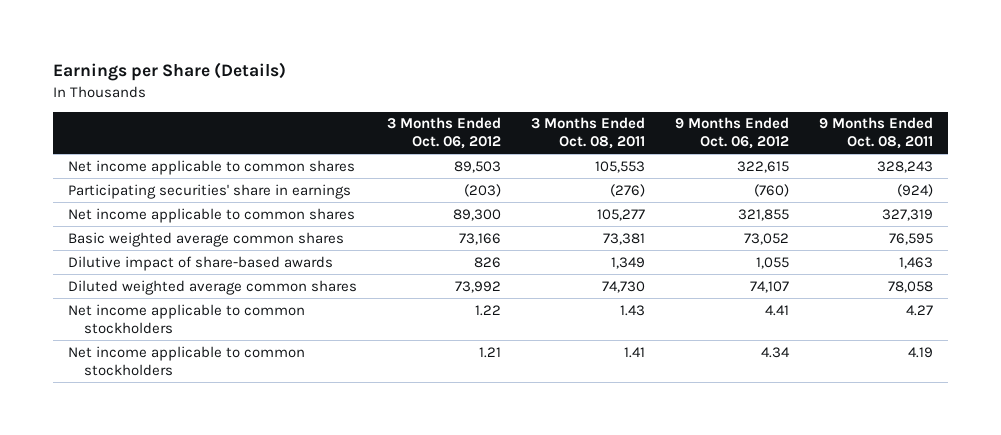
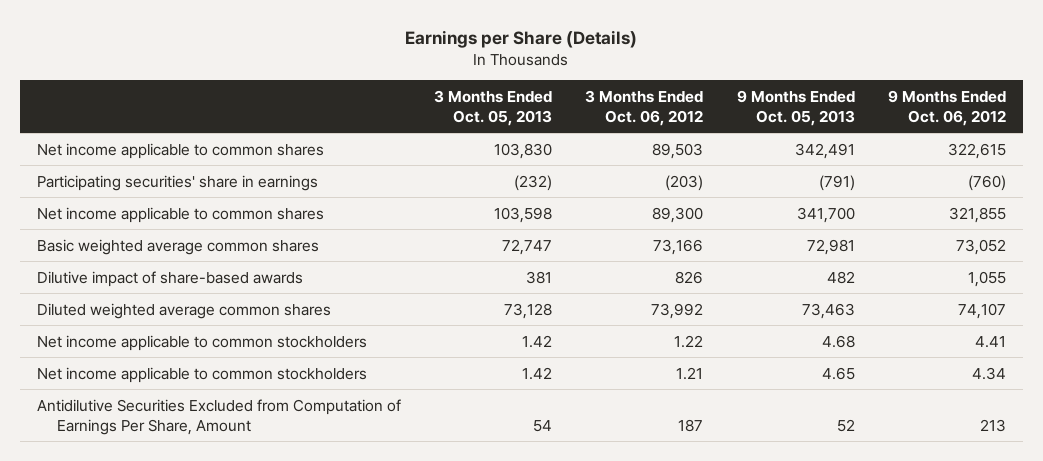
- | 3 Months Ended Oct. 06, 2012 | 3 Months Ended Oct. 08, 2011 | 9 Months Ended Oct. 06, 2012 | 9 Months Ended Oct. 08, 2011
+ | 3 Months Ended Oct. 05, 2013 | 3 Months Ended Oct. 06, 2012 | 9 Months Ended Oct. 05, 2013 | 9 Months Ended Oct. 06, 2012
+ Antidilutive Securities Excluded from Computation of Earnings Per Share, Amount | 54 | 187 | 52 | 213

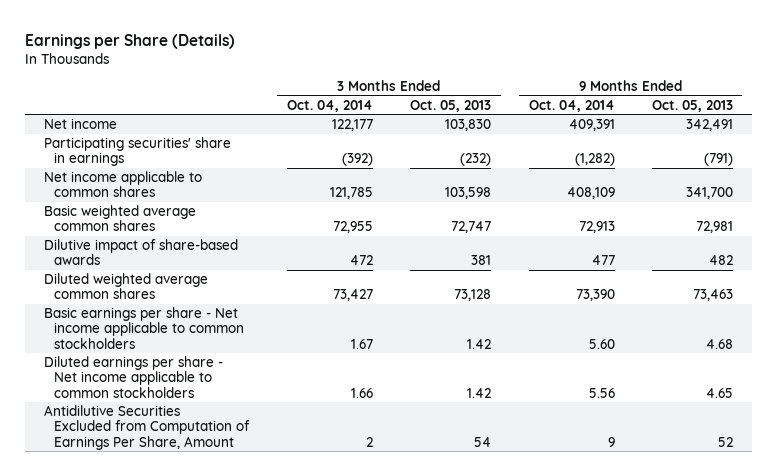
- | 3 Months Ended Oct. 05, 2013 | 3 Months Ended Oct. 06, 2012 | 9 Months Ended Oct. 05, 2013 | 9 Months Ended Oct. 06, 2012
+ | 3 Months Ended Oct. 04, 2014 | 3 Months Ended Oct. 05, 2013 | 9 Months Ended Oct. 04, 2014 | 9 Months Ended Oct. 05, 2013
- Net income applicable to common shares | 103,830 | 89,503 | 342,491 | 322,615
+ Net income | 122,177 | 103,830 | 409,391 | 342,491
- Net income applicable to common stockholders | 1.42 | 1.22 | 4.68 | 4.41
- Net income applicable to common stockholders | 1.42 | 1.21 | 4.65 | 4.34
+ Basic earnings per share - Net income applicable to common stockholders | 1.67 | 1.42 | 5.60 | 4.68
+ Diluted earnings per share - Net income applicable to common stockholders | 1.66 | 1.42 | 5.56 | 4.65

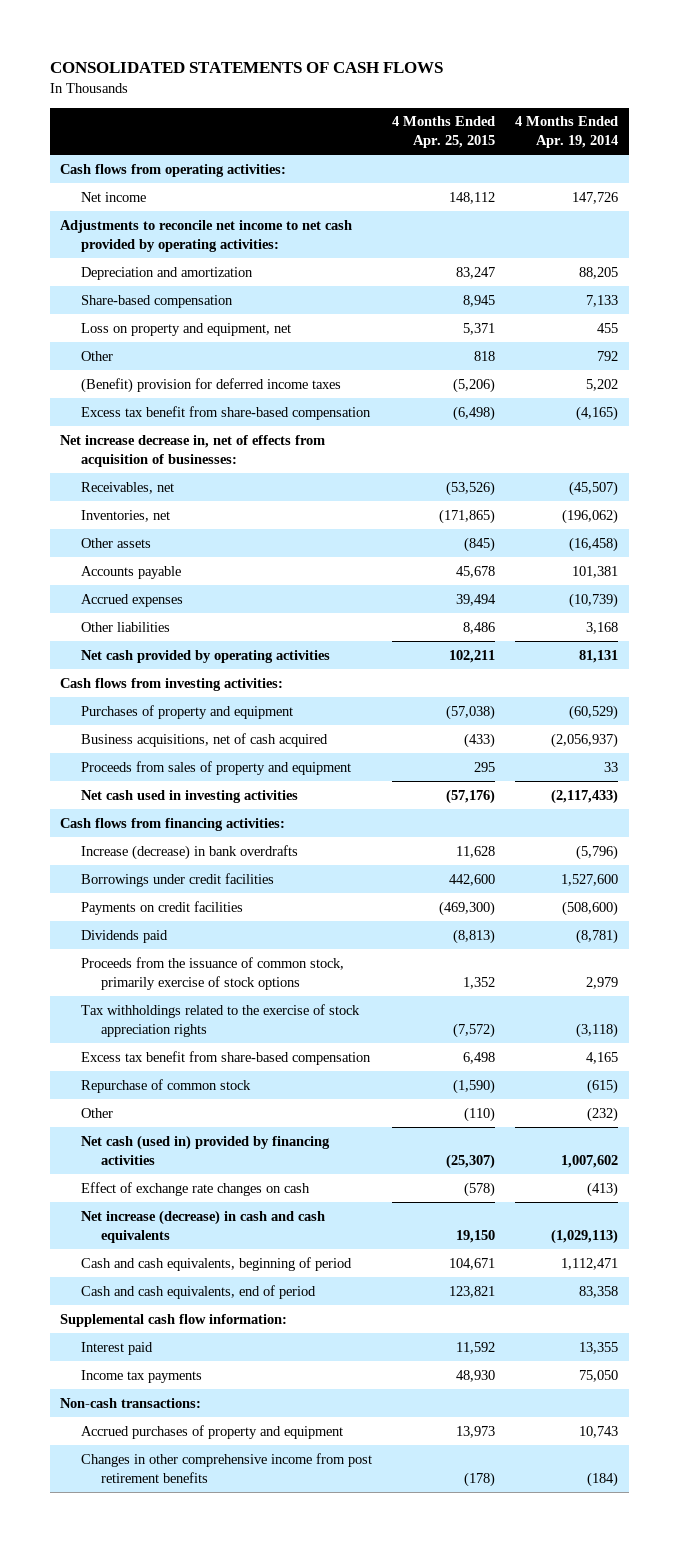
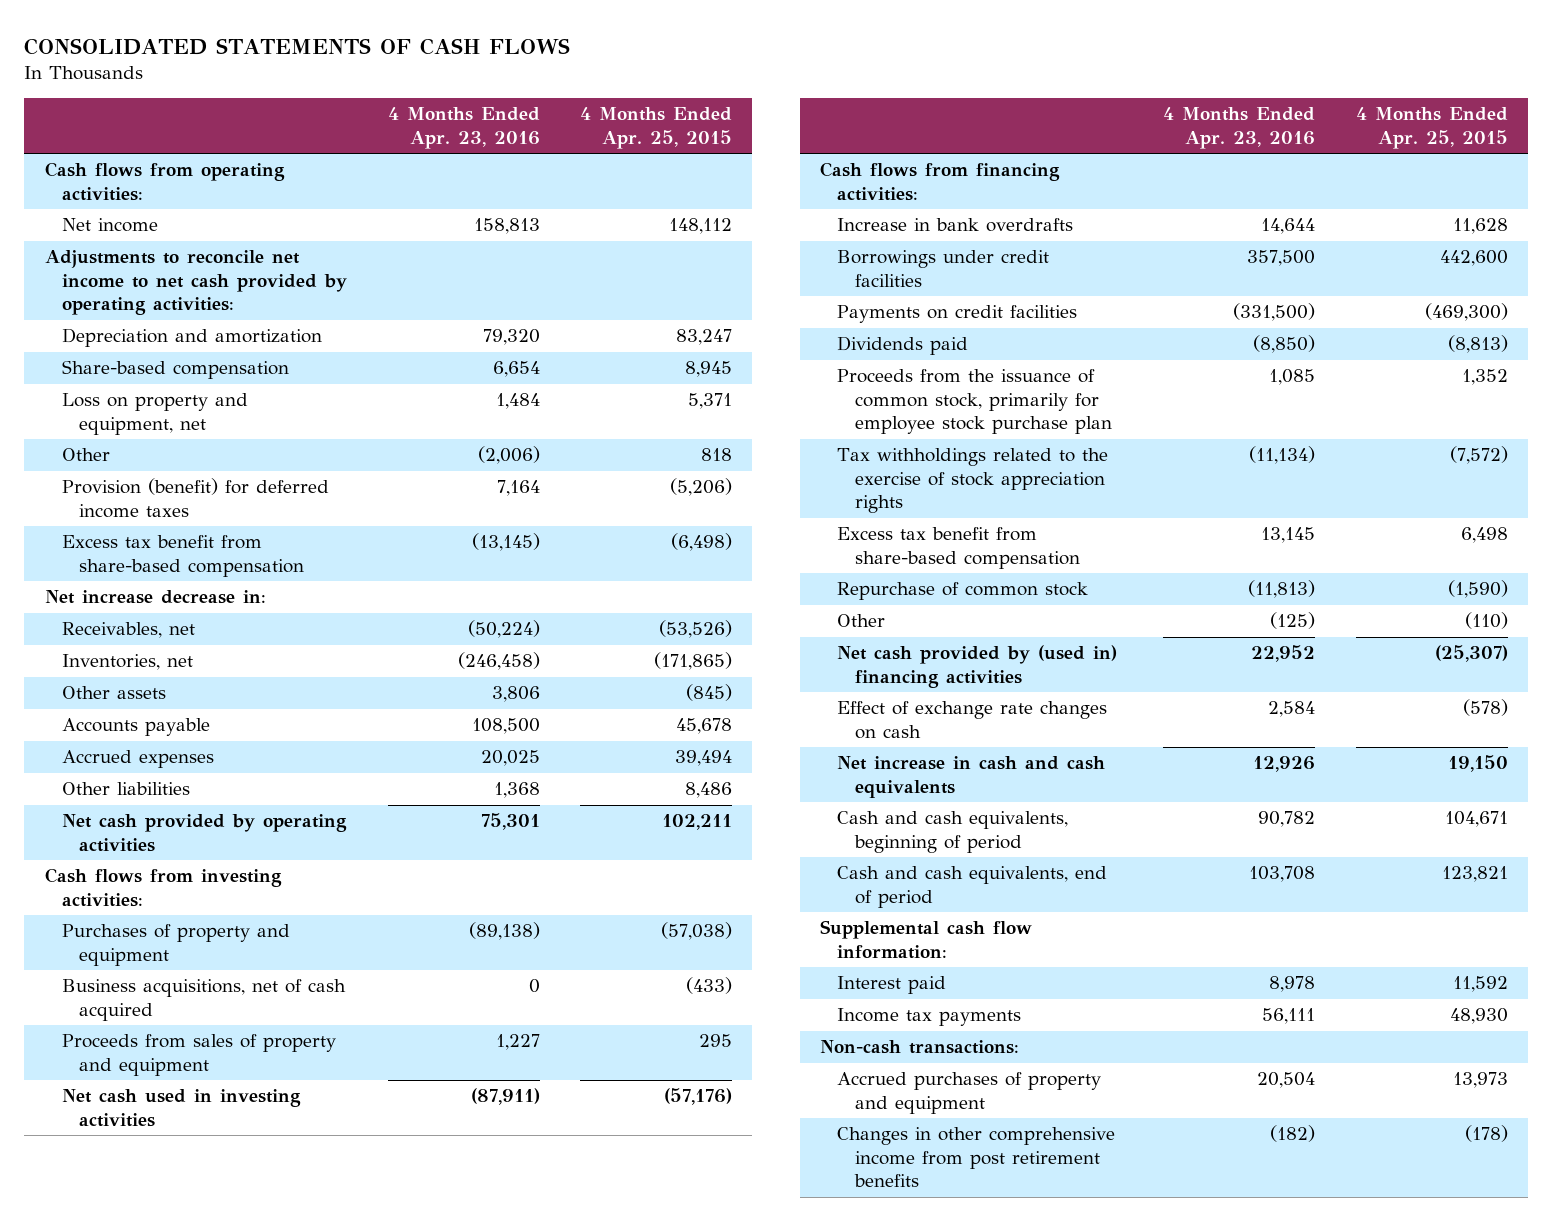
- | 4 Months Ended Apr. 25, 2015 | 4 Months Ended Apr. 19, 2014
+ | 4 Months Ended Apr. 23, 2016 | 4 Months Ended Apr. 25, 2015
- (Benefit) provision for deferred income taxes | (5,206) | 5,202
+ Provision (benefit) for deferred income taxes | 7,164 | (5,206)
- Net increase decrease in, net of effects from acquisition of businesses:
+ Net increase decrease in:
- Increase (decrease) in bank overdrafts | 11,628 | (5,796)
+ Increase in bank overdrafts | 14,644 | 11,628
- Proceeds from the issuance of common stock, primarily exercise of stock options | 1,352 | 2,979
+ Proceeds from the issuance of common stock, primarily for employee stock purchase plan | 1,085 | 1,352
- Net cash (used in) provided by financing activities | (25,307) | 1,007,602
+ Net cash provided by (used in) financing activities | 22,952 | (25,307)
- Net increase (decrease) in cash and cash equivalents | 19,150 | (1,029,113)
+ Net increase in cash and cash equivalents | 12,926 | 19,150

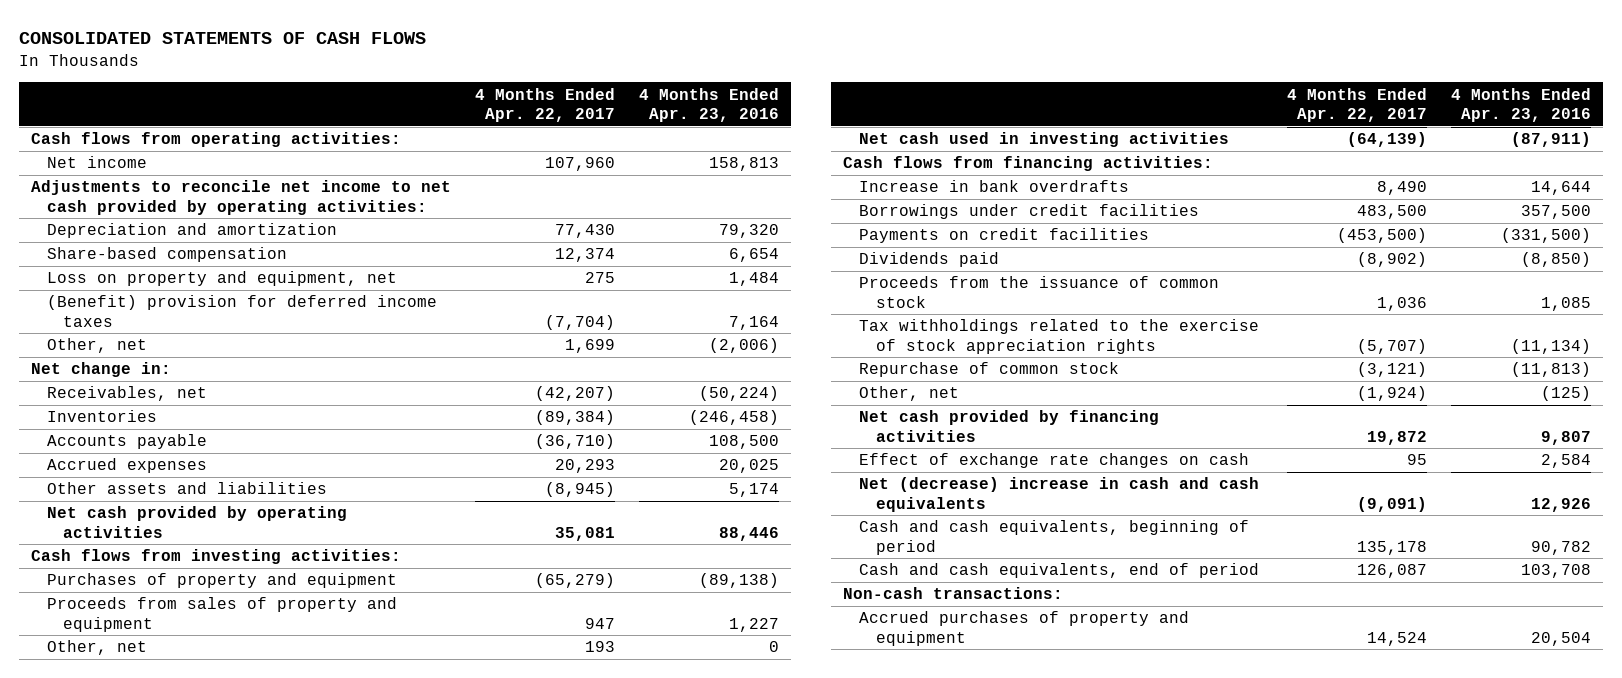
- | 4 Months Ended Apr. 23, 2016 | 4 Months Ended Apr. 25, 2015
+ | 4 Months Ended Apr. 22, 2017 | 4 Months Ended Apr. 23, 2016
- Other | (2,006) | 818
- Provision (benefit) for deferred income taxes | 7,164 | (5,206)
- Excess tax benefit from share-based compensation | (13,145) | (6,498)
- Net increase decrease in:
+ (Benefit) provision for deferred income taxes | (7,704) | 7,164
+ Other, net | 1,699 | (2,006)
+ Net change in:
- Inventories, net | (246,458) | (171,865)
- Other assets | 3,806 | (845)
+ Inventories | (89,384) | (246,458)
- Other liabilities | 1,368 | 8,486
- Net cash provided by operating activities | 75,301 | 102,211
+ Other assets and liabilities | (8,945) | 5,174
+ Net cash provided by operating activities | 35,081 | 88,446
- Business acquisitions, net of cash acquired | 0 | (433)
+ Other, net | 193 | 0
- Proceeds from the issuance of common stock, primarily for employee stock purchase plan | 1,085 | 1,352
+ Proceeds from the issuance of common stock | 1,036 | 1,085
- Excess tax benefit from share-based compensation | 13,145 | 6,498
- Other | (125) | (110)
- Net cash provided by (used in) financing activities | 22,952 | (25,307)
+ Other, net | (1,924) | (125)
+ Net cash provided by financing activities | 19,872 | 9,807
- Net increase in cash and cash equivalents | 12,926 | 19,150
+ Net (decrease) increase in cash and cash equivalents | (9,091) | 12,926
- Supplemental cash flow information:
- Interest paid | 8,978 | 11,592
- Income tax payments | 56,111 | 48,930
- Changes in other comprehensive income from post retirement benefits | (182) | (178)

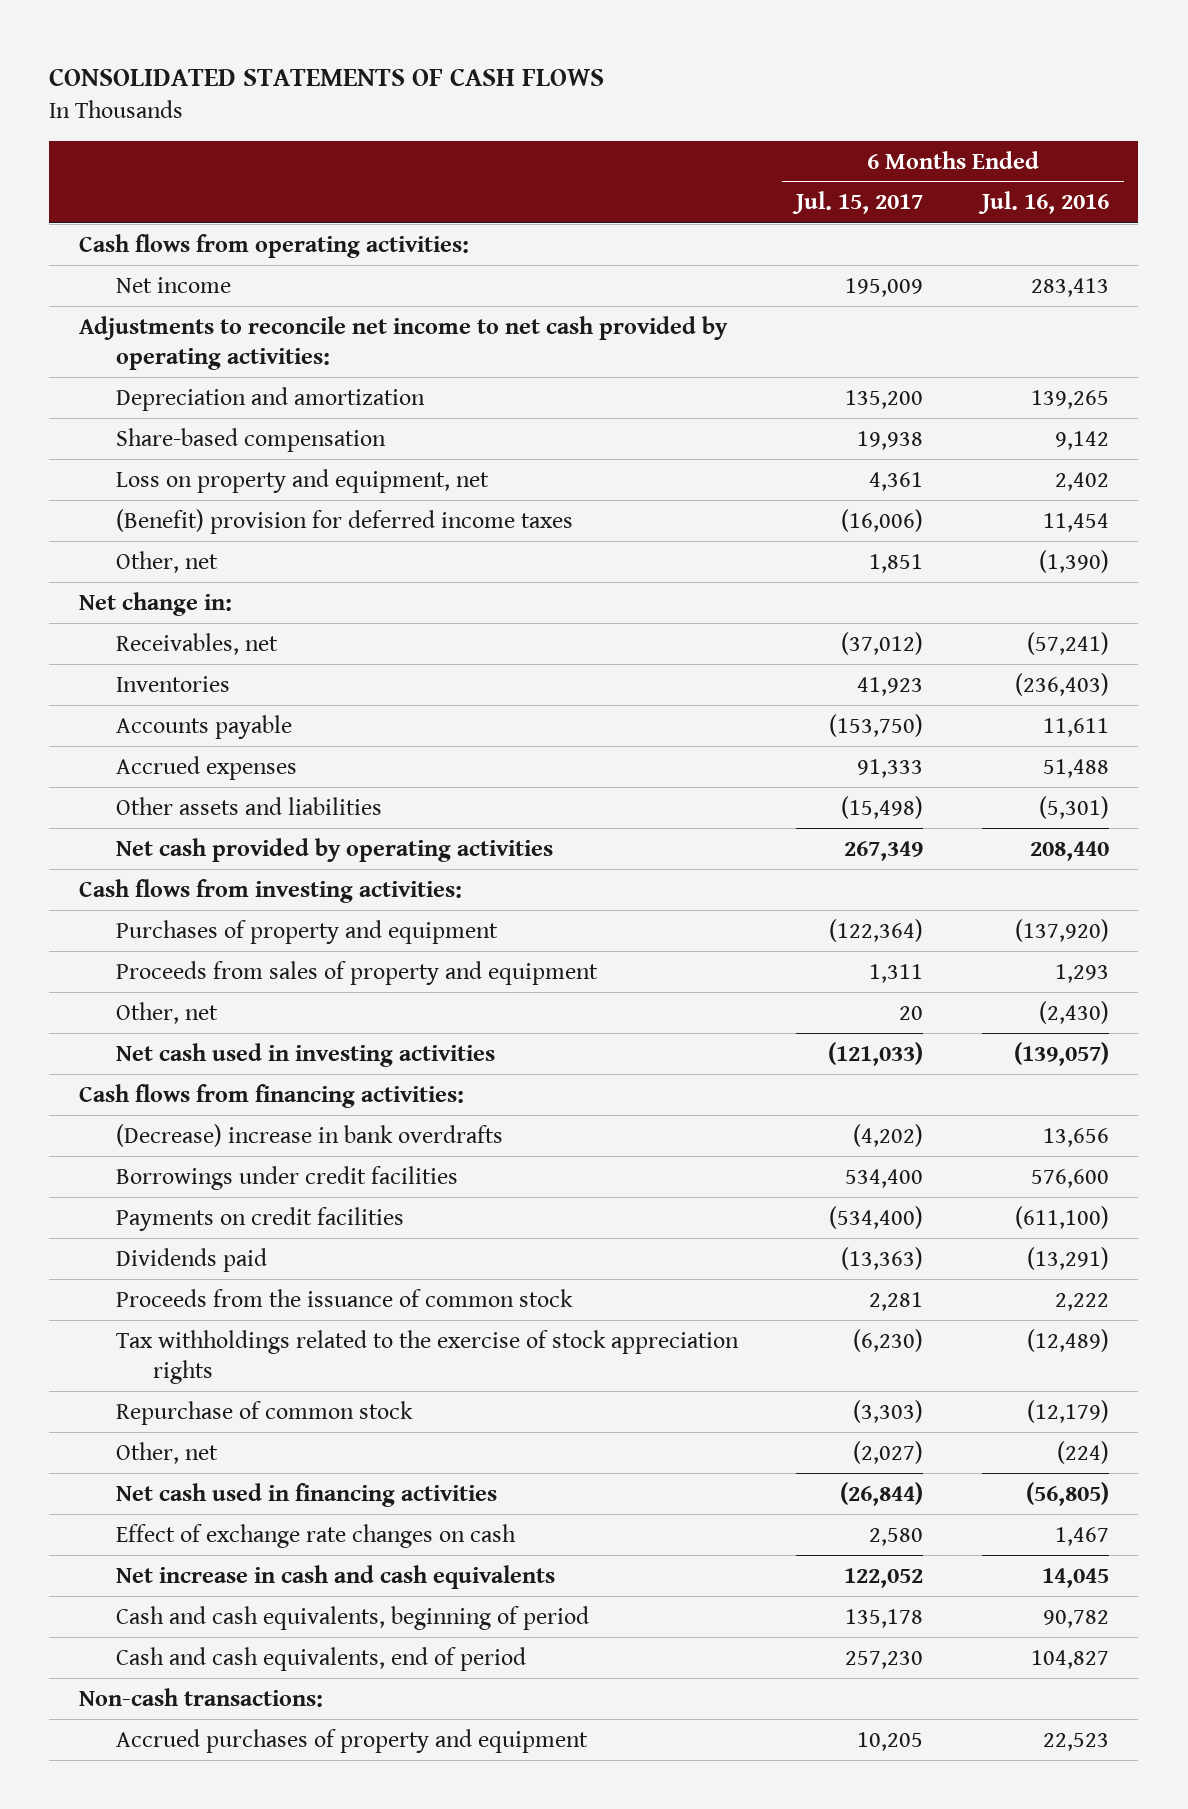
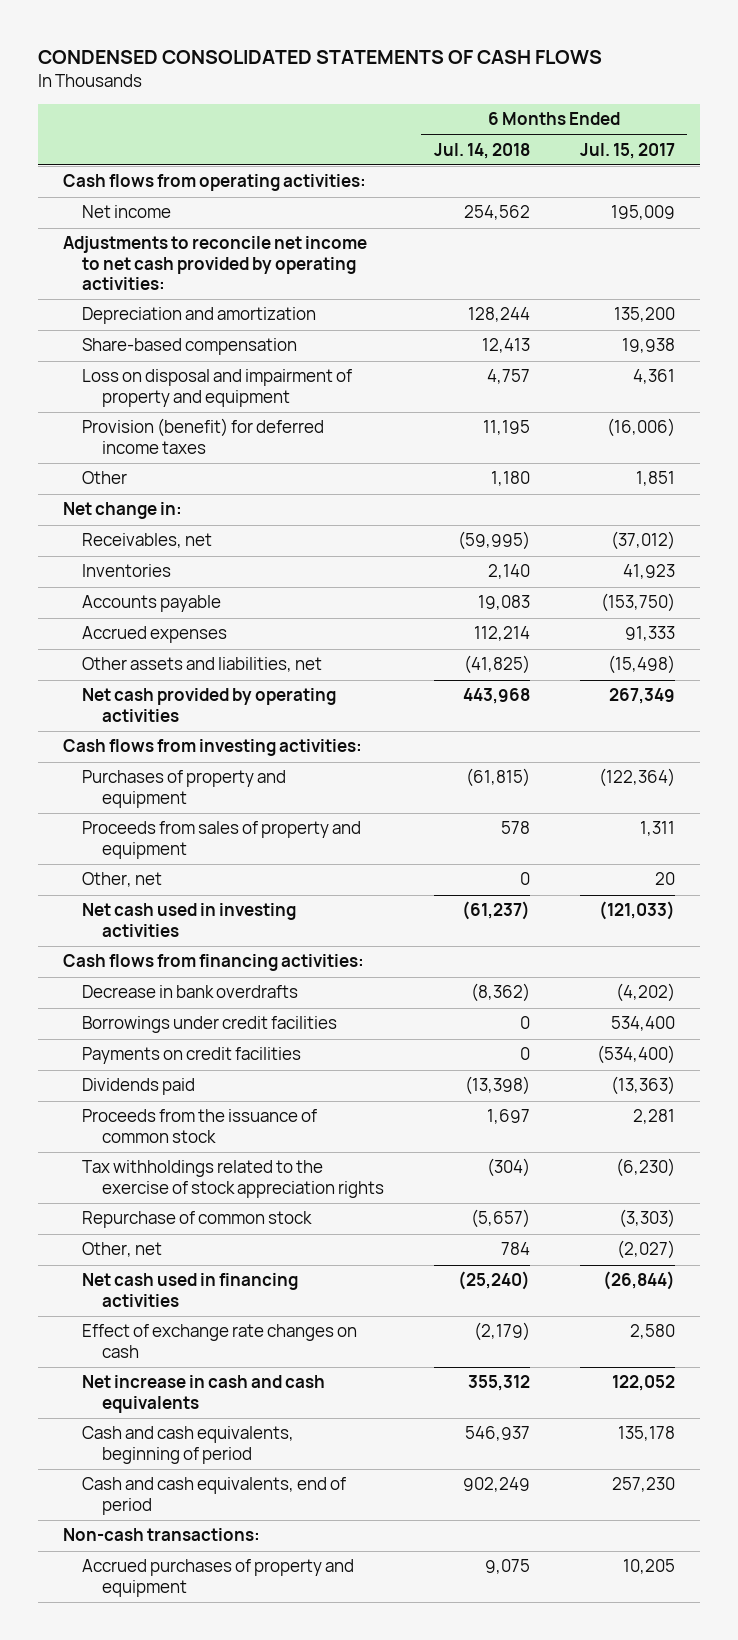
- CONSOLIDATED STATEMENTS OF CASH FLOWS
+ CONDENSED CONSOLIDATED STATEMENTS OF CASH FLOWS
- | 6 Months Ended Jul. 15, 2017 | 6 Months Ended Jul. 16, 2016
+ | 6 Months Ended Jul. 14, 2018 | 6 Months Ended Jul. 15, 2017
- Loss on property and equipment, net | 4,361 | 2,402
- (Benefit) provision for deferred income taxes | (16,006) | 11,454
- Other, net | 1,851 | (1,390)
+ Loss on disposal and impairment of property and equipment | 4,757 | 4,361
+ Provision (benefit) for deferred income taxes | 11,195 | (16,006)
+ Other | 1,180 | 1,851
- Other assets and liabilities | (15,498) | (5,301)
+ Other assets and liabilities, net | (41,825) | (15,498)
- (Decrease) increase in bank overdrafts | (4,202) | 13,656
+ Decrease in bank overdrafts | (8,362) | (4,202)

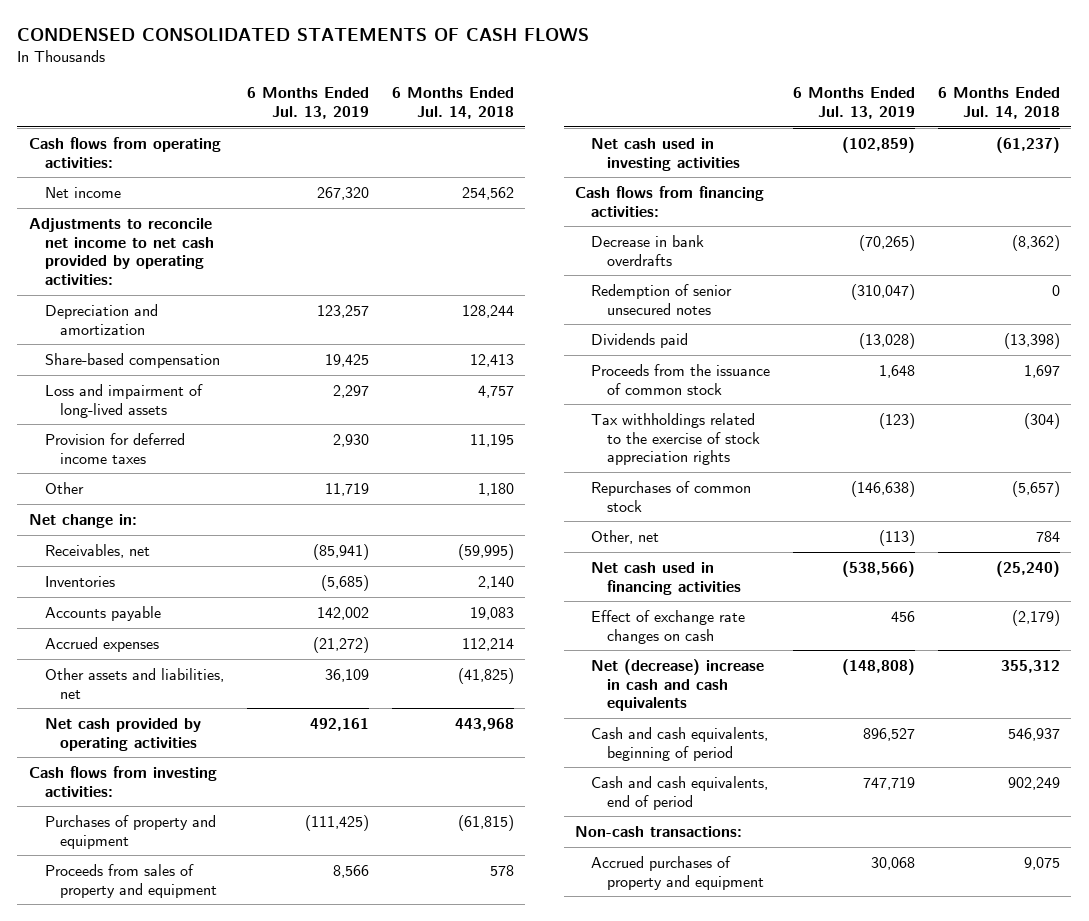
- | 6 Months Ended Jul. 14, 2018 | 6 Months Ended Jul. 15, 2017
+ | 6 Months Ended Jul. 13, 2019 | 6 Months Ended Jul. 14, 2018
- Loss on disposal and impairment of property and equipment | 4,757 | 4,361
- Provision (benefit) for deferred income taxes | 11,195 | (16,006)
+ Loss and impairment of long-lived assets | 2,297 | 4,757
+ Provision for deferred income taxes | 2,930 | 11,195
- Other, net | 0 | 20
- Borrowings under credit facilities | 0 | 534,400
- Payments on credit facilities | 0 | (534,400)
+ Redemption of senior unsecured notes | (310,047) | 0
- Repurchase of common stock | (5,657) | (3,303)
+ Repurchases of common stock | (146,638) | (5,657)
- Net increase in cash and cash equivalents | 355,312 | 122,052
+ Net (decrease) increase in cash and cash equivalents | (148,808) | 355,312

